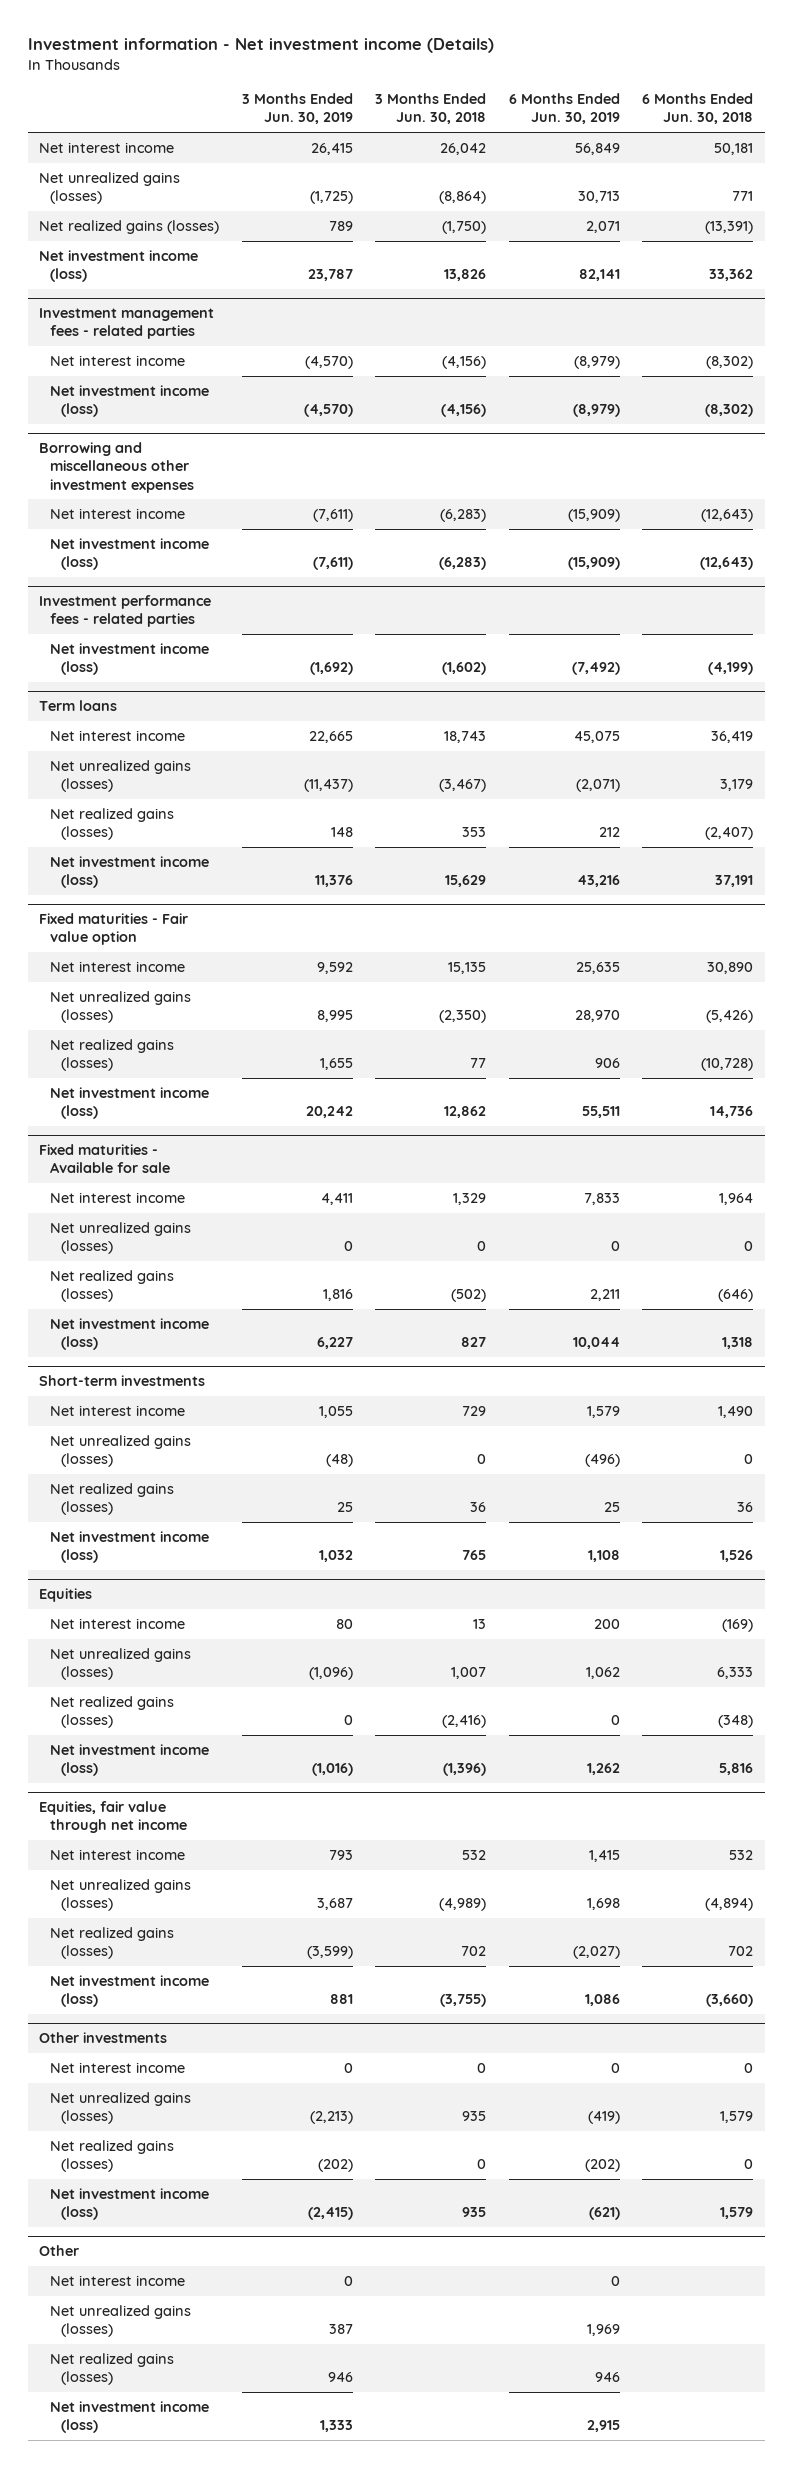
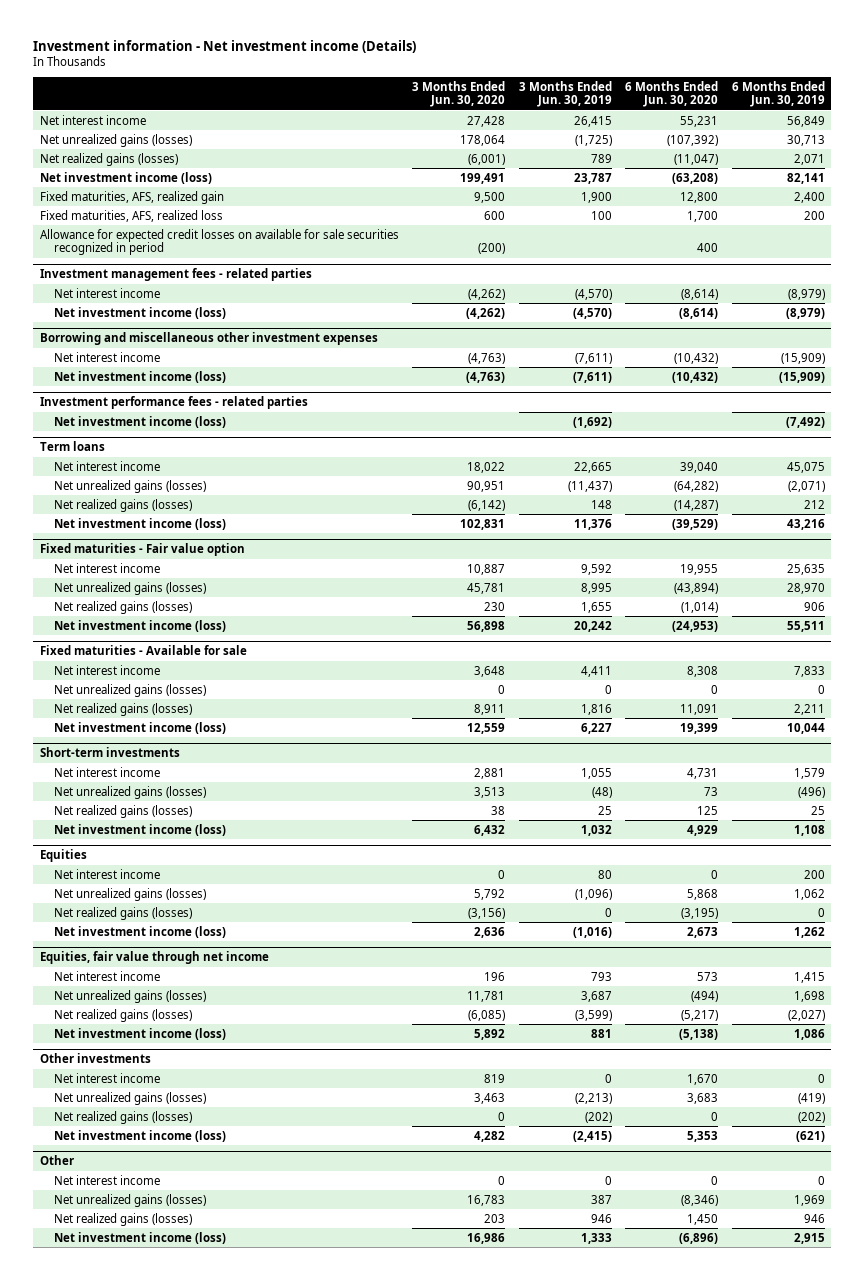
- | 3 Months Ended Jun. 30, 2019 | 3 Months Ended Jun. 30, 2018 | 6 Months Ended Jun. 30, 2019 | 6 Months Ended Jun. 30, 2018
+ | 3 Months Ended Jun. 30, 2020 | 3 Months Ended Jun. 30, 2019 | 6 Months Ended Jun. 30, 2020 | 6 Months Ended Jun. 30, 2019
+ Fixed maturities, AFS, realized gain | 9,500 | 1,900 | 12,800 | 2,400
+ Fixed maturities, AFS, realized loss | 600 | 100 | 1,700 | 200
+ Allowance for expected credit losses on available for sale securities recognized in period | (200) | | 400 |

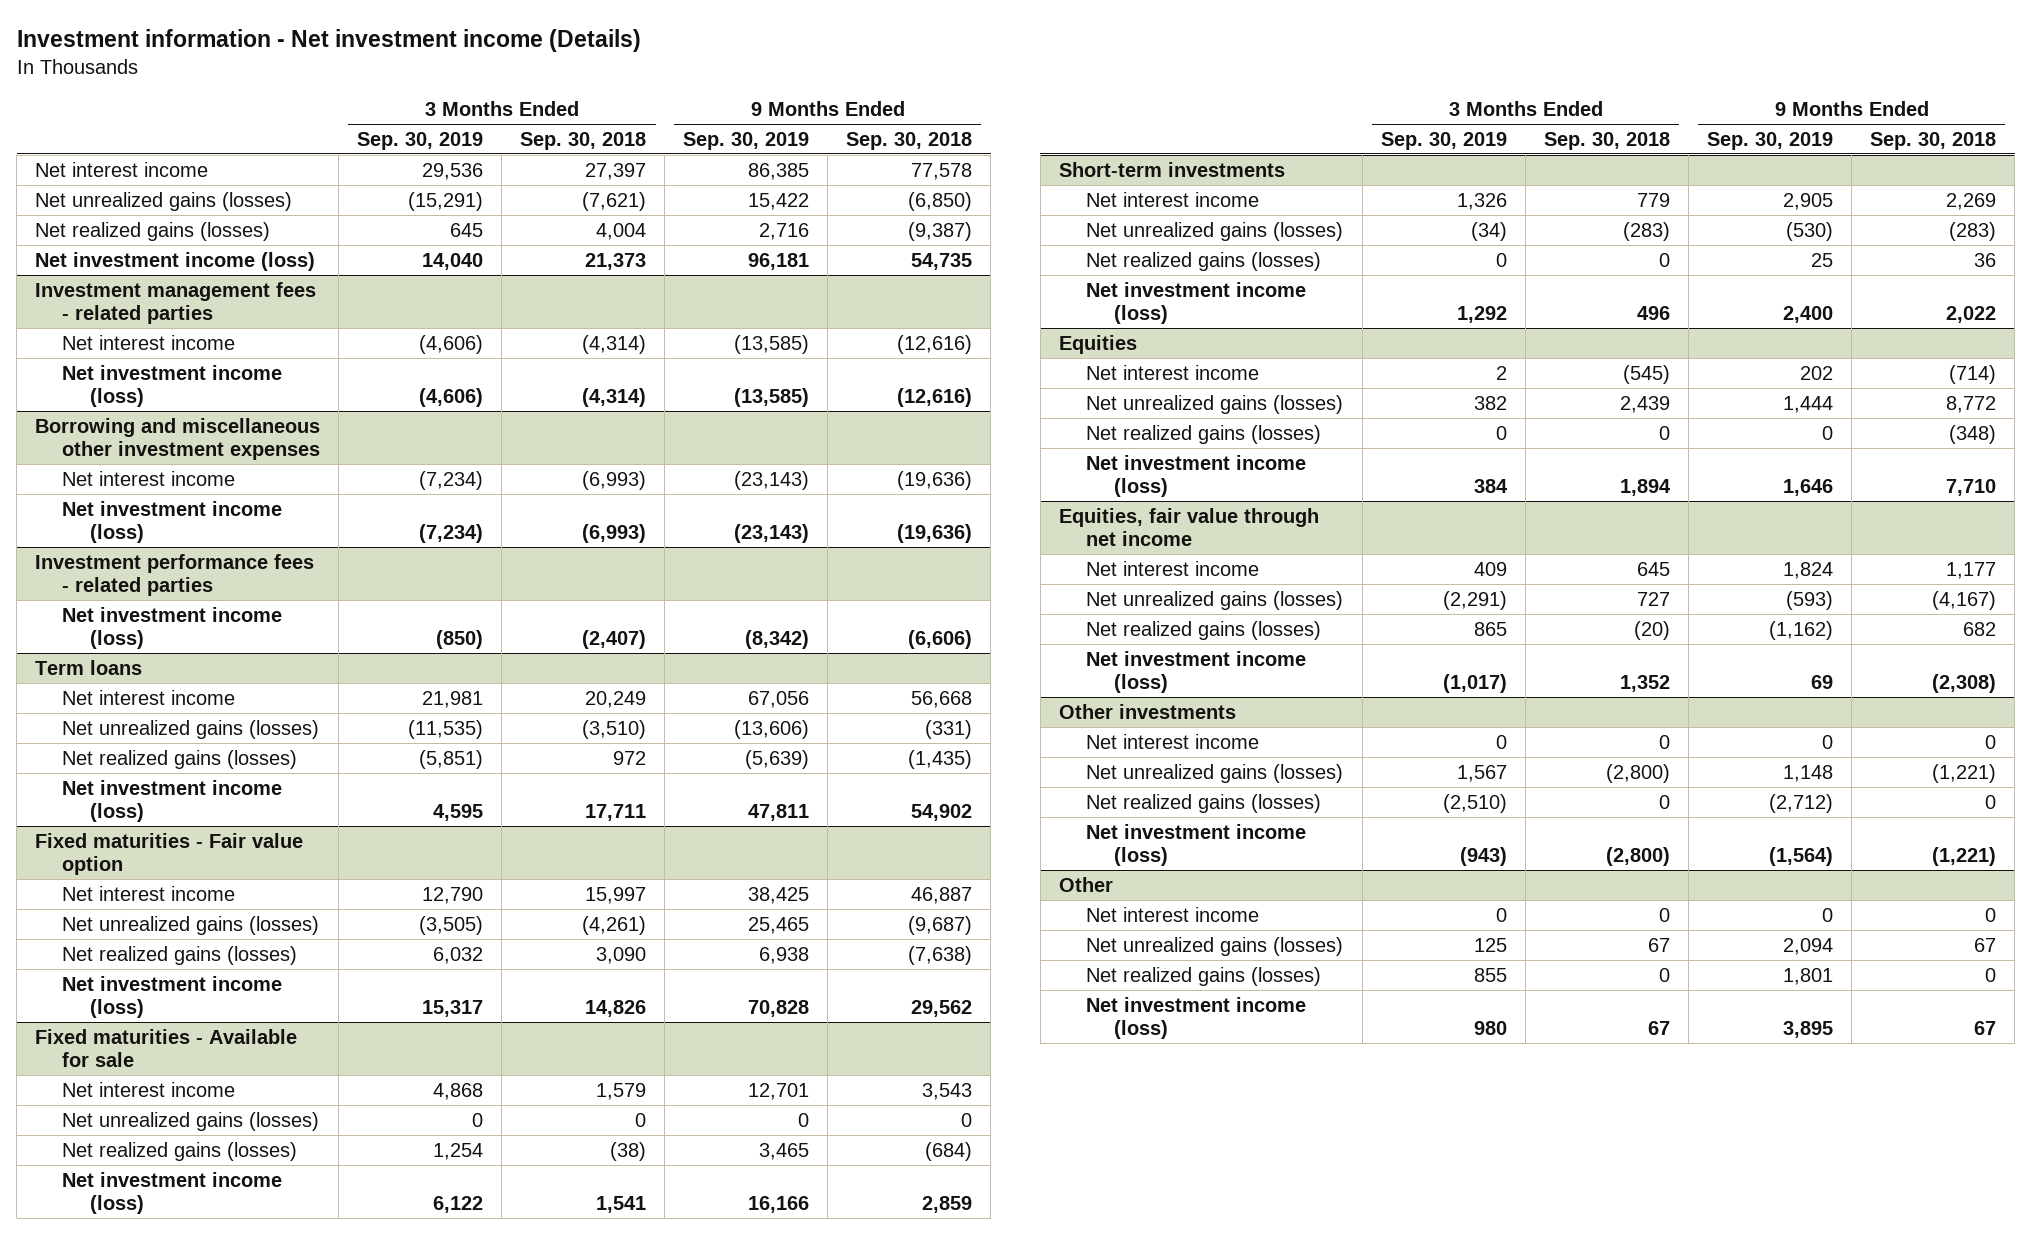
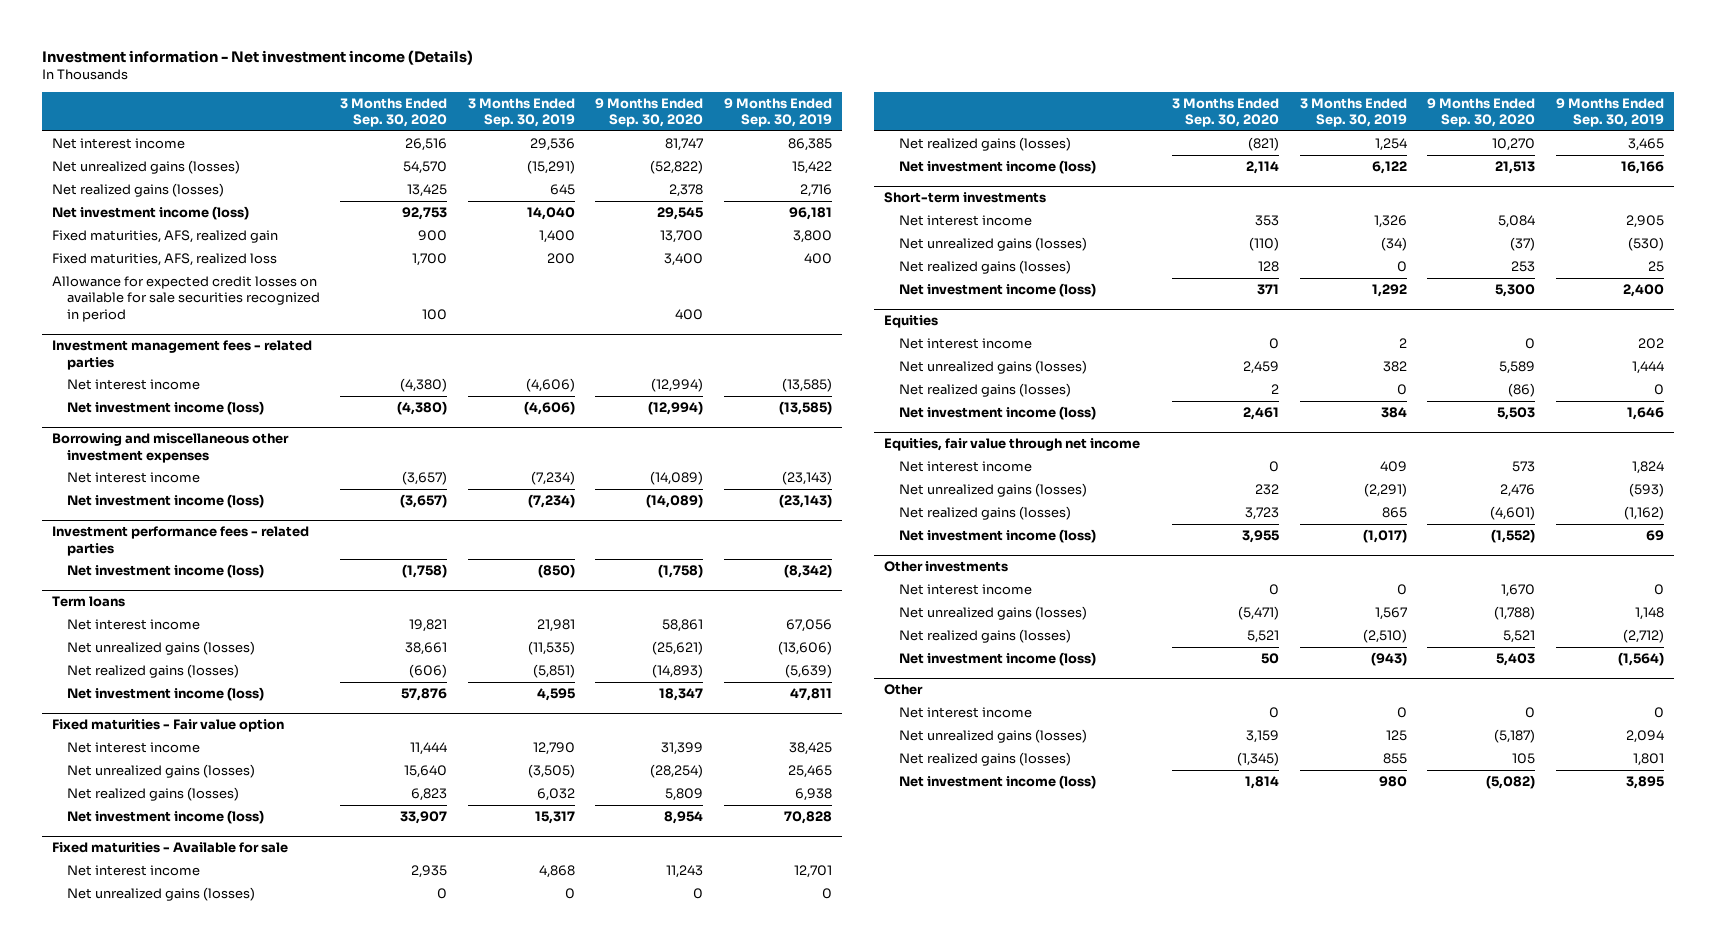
- | 3 Months Ended Sep. 30, 2019 | 3 Months Ended Sep. 30, 2018 | 9 Months Ended Sep. 30, 2019 | 9 Months Ended Sep. 30, 2018
+ | 3 Months Ended Sep. 30, 2020 | 3 Months Ended Sep. 30, 2019 | 9 Months Ended Sep. 30, 2020 | 9 Months Ended Sep. 30, 2019
+ Fixed maturities, AFS, realized gain | 900 | 1,400 | 13,700 | 3,800
+ Fixed maturities, AFS, realized loss | 1,700 | 200 | 3,400 | 400
+ Allowance for expected credit losses on available for sale securities recognized in period | 100 | | 400 |

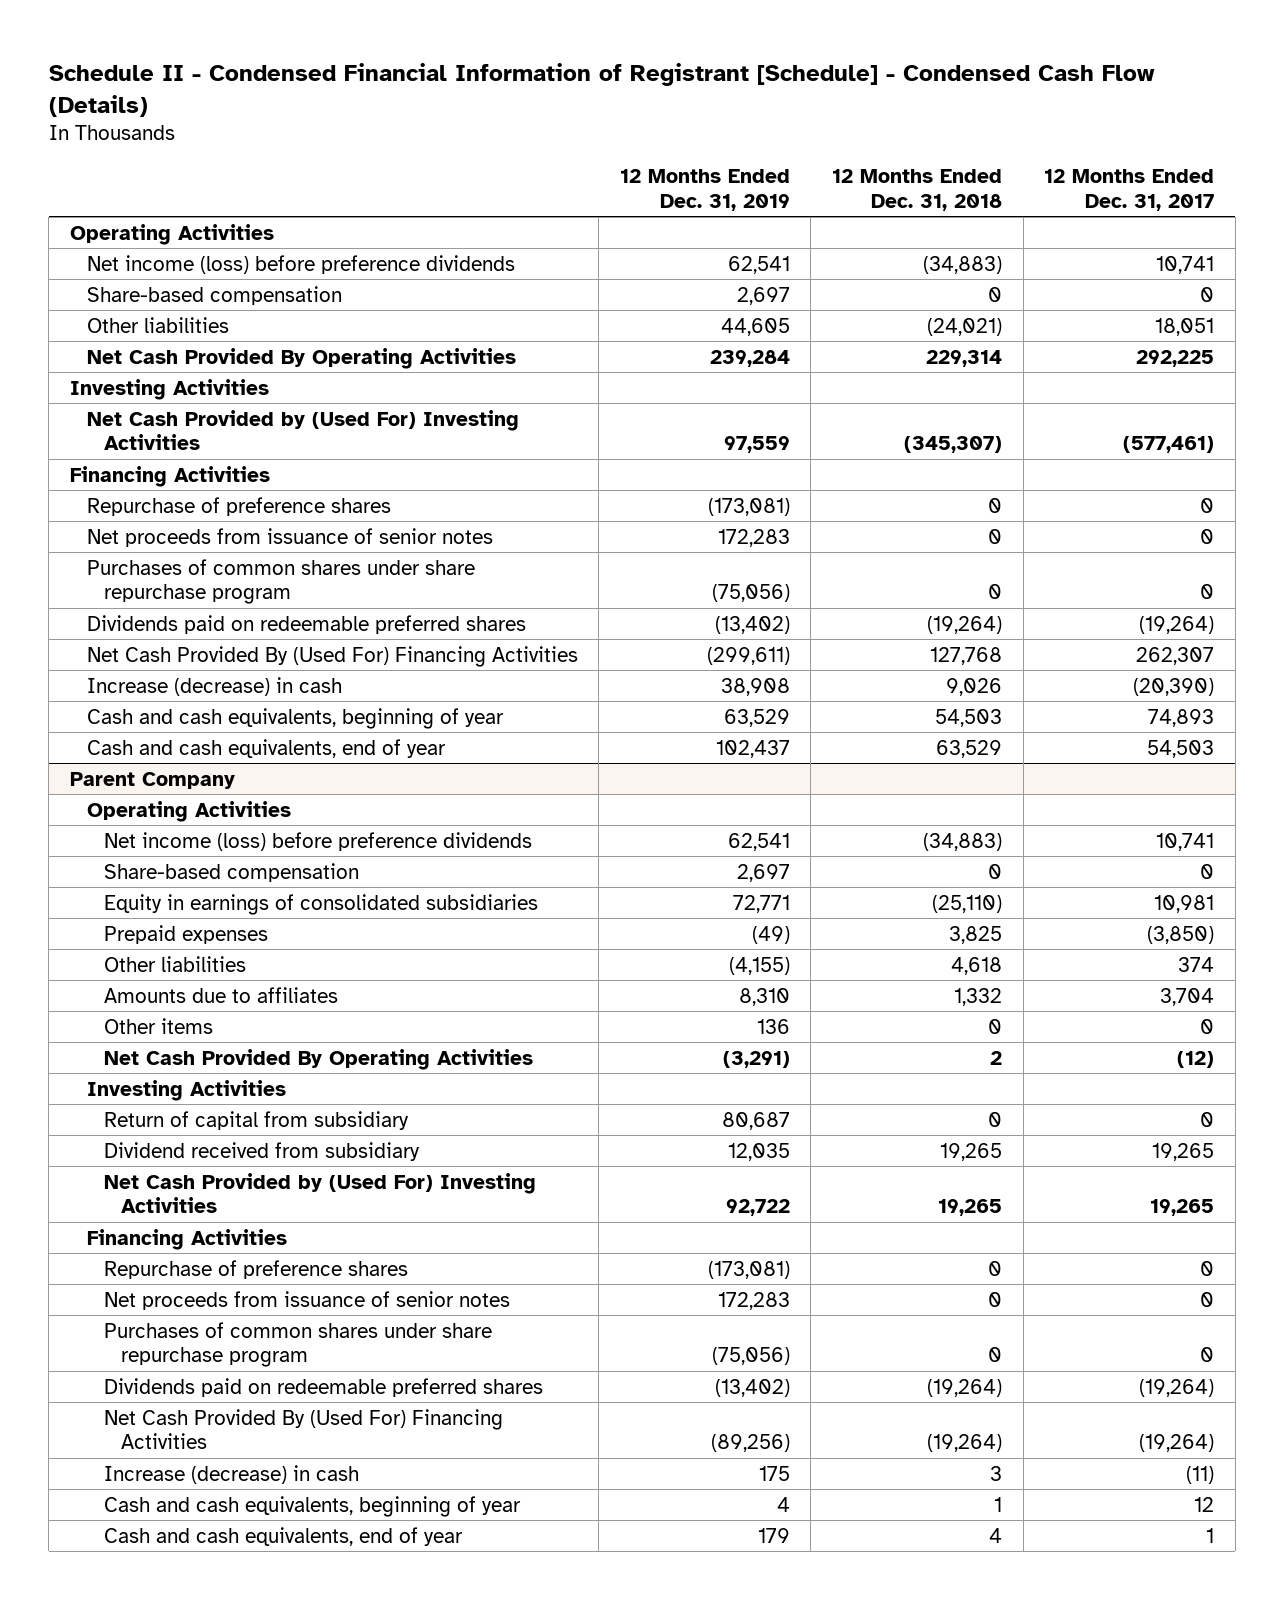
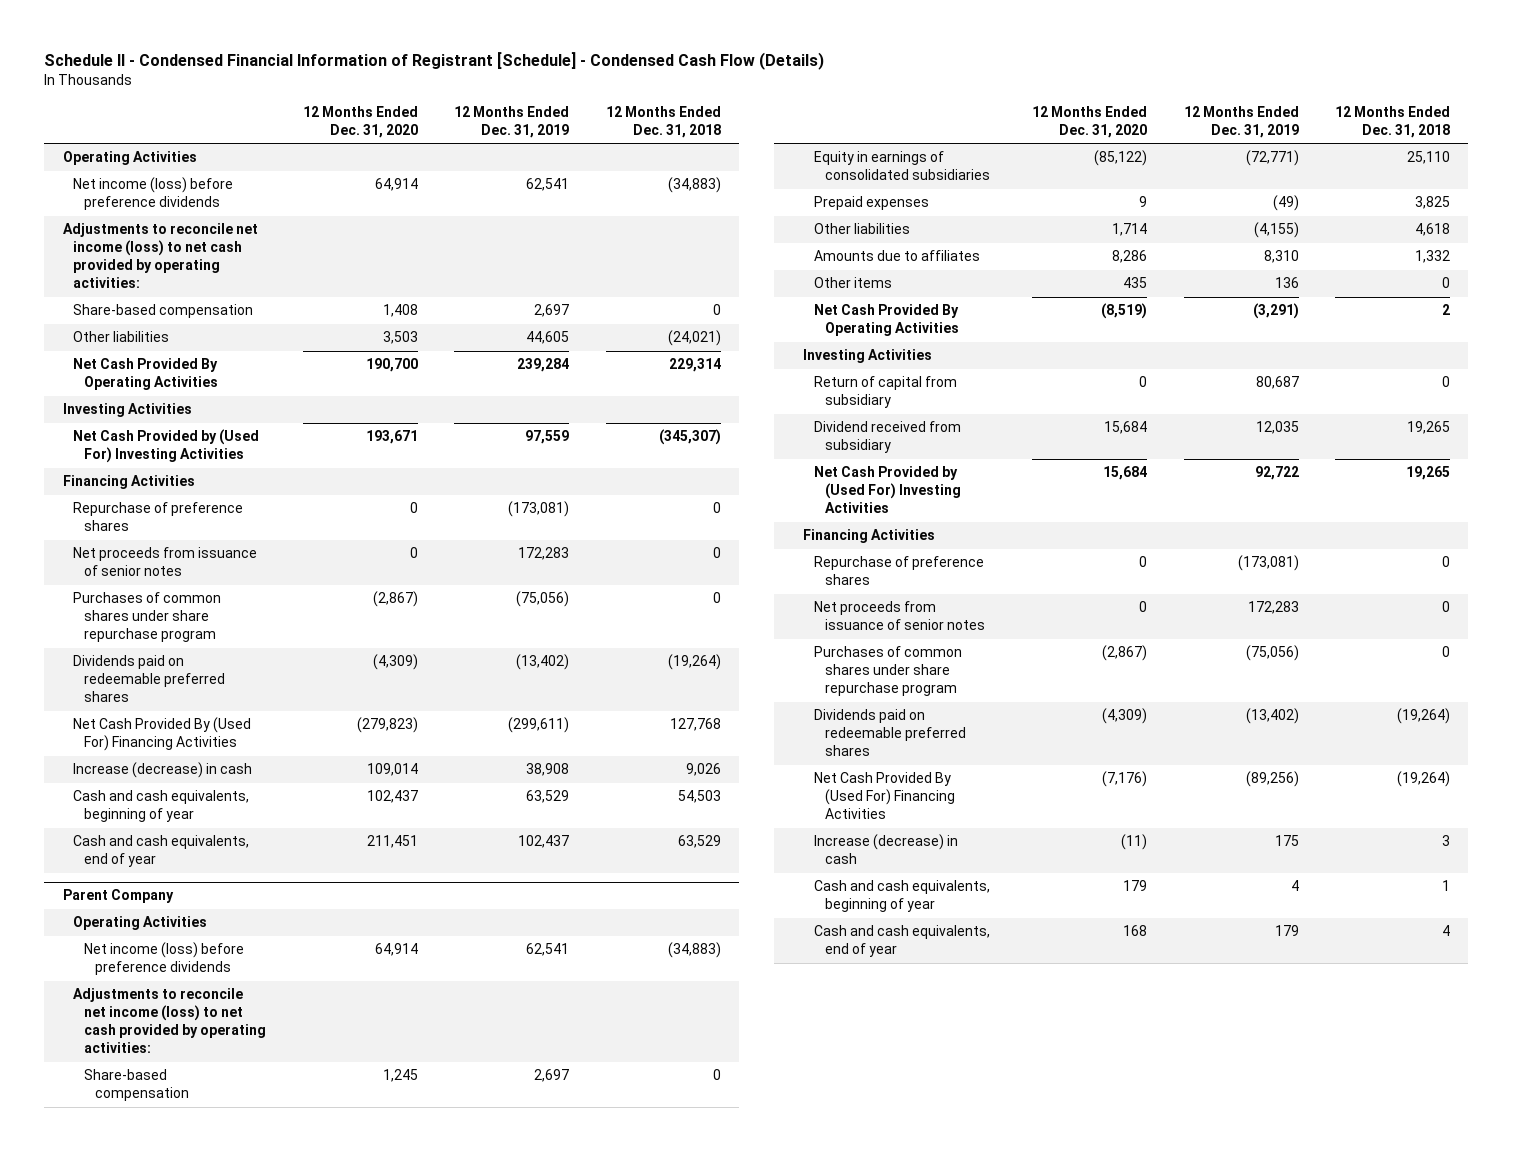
- | 12 Months Ended Dec. 31, 2019 | 12 Months Ended Dec. 31, 2018 | 12 Months Ended Dec. 31, 2017
+ | 12 Months Ended Dec. 31, 2020 | 12 Months Ended Dec. 31, 2019 | 12 Months Ended Dec. 31, 2018
+ Adjustments to reconcile net income (loss) to net cash provided by operating activities:
@ Parent Company
+ Adjustments to reconcile net income (loss) to net cash provided by operating activities:
- Equity in earnings of consolidated subsidiaries | 72,771 | (25,110) | 10,981
+ Equity in earnings of consolidated subsidiaries | (85,122) | (72,771) | 25,110

